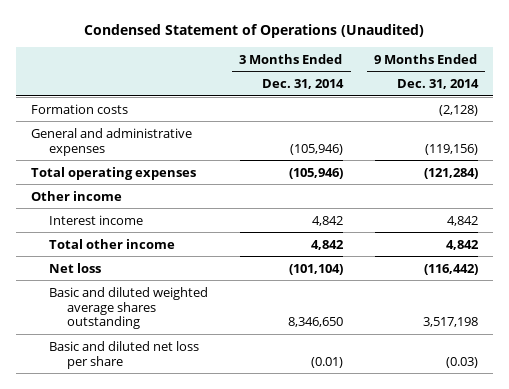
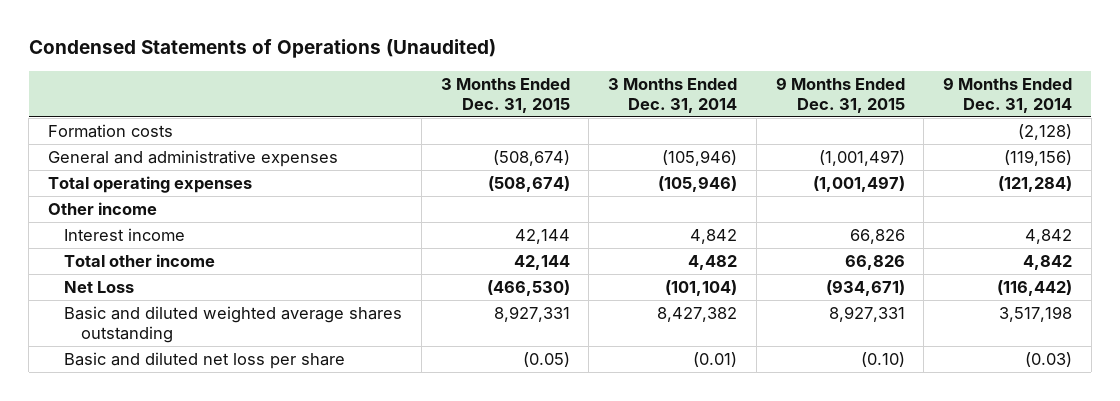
- Condensed Statement of Operations (Unaudited)
+ Condensed Statements of Operations (Unaudited)
- | 3 Months Ended Dec. 31, 2014 | 9 Months Ended Dec. 31, 2014
+ | 3 Months Ended Dec. 31, 2015 | 3 Months Ended Dec. 31, 2014 | 9 Months Ended Dec. 31, 2015 | 9 Months Ended Dec. 31, 2014
- Total other income | 4,842 | 4,842
- Net loss | (101,104) | (116,442)
- Basic and diluted weighted average shares outstanding | 8,346,650 | 3,517,198
+ Total other income | 42,144 | 4,482 | 66,826 | 4,842
+ Net Loss | (466,530) | (101,104) | (934,671) | (116,442)
+ Basic and diluted weighted average shares outstanding | 8,927,331 | 8,427,382 | 8,927,331 | 3,517,198

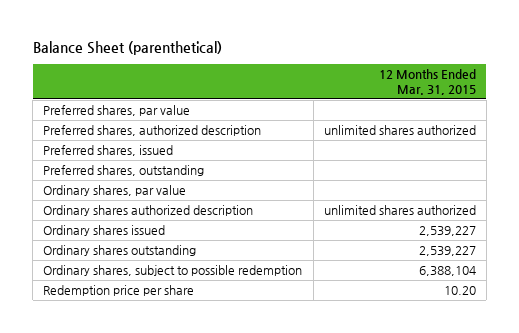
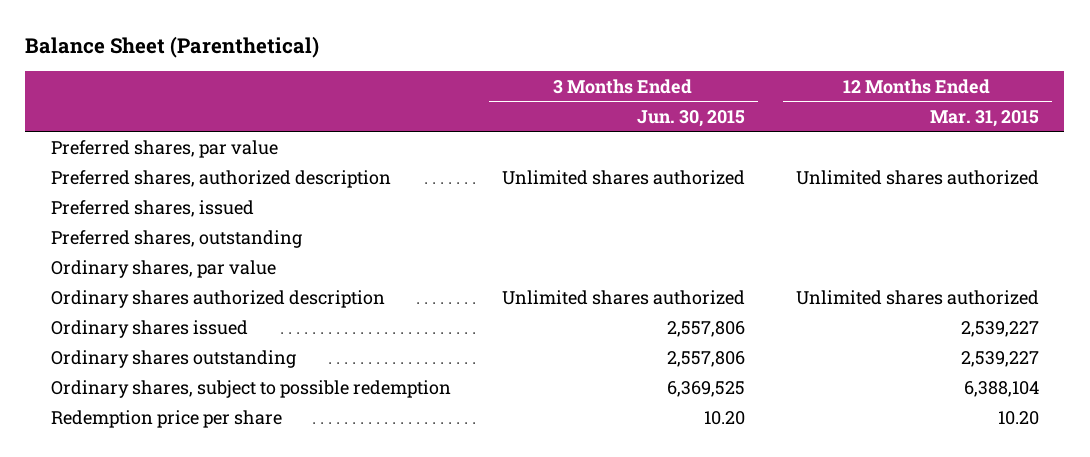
- Balance Sheet (parenthetical)
+ Balance Sheet (Parenthetical)
- | 12 Months Ended Mar. 31, 2015
+ | 3 Months Ended Jun. 30, 2015 | 12 Months Ended Mar. 31, 2015
- Preferred shares, authorized description | unlimited shares authorized
+ Preferred shares, authorized description | Unlimited shares authorized | Unlimited shares authorized
- Ordinary shares authorized description | unlimited shares authorized
+ Ordinary shares authorized description | Unlimited shares authorized | Unlimited shares authorized

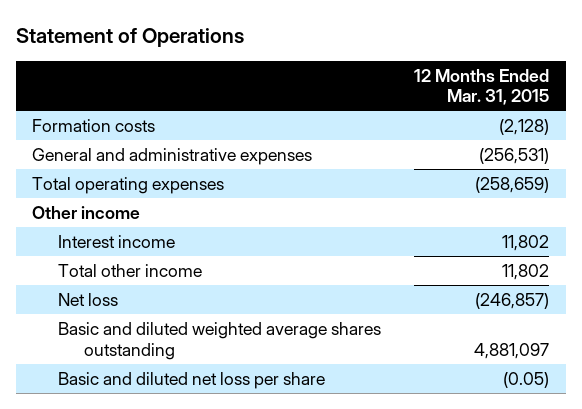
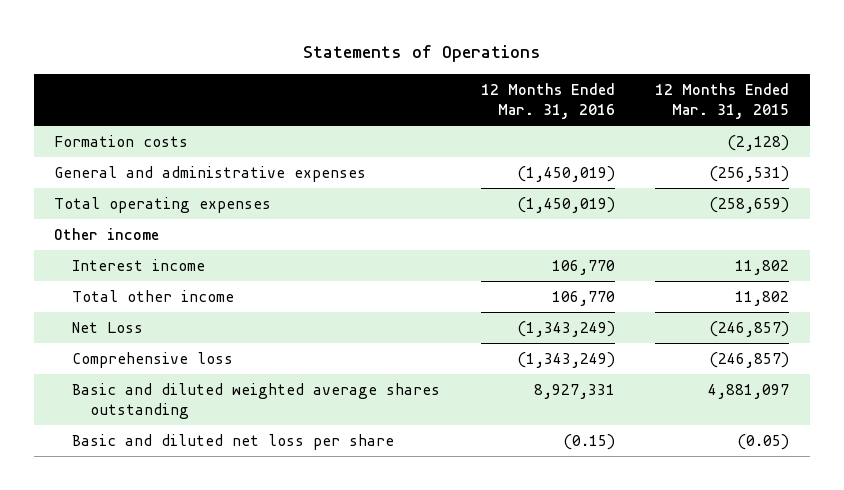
- Statement of Operations
+ Statements of Operations
- | 12 Months Ended Mar. 31, 2015
+ | 12 Months Ended Mar. 31, 2016 | 12 Months Ended Mar. 31, 2015
- Net loss | (246,857)
+ Net Loss | (1,343,249) | (246,857)
+ Comprehensive loss | (1,343,249) | (246,857)

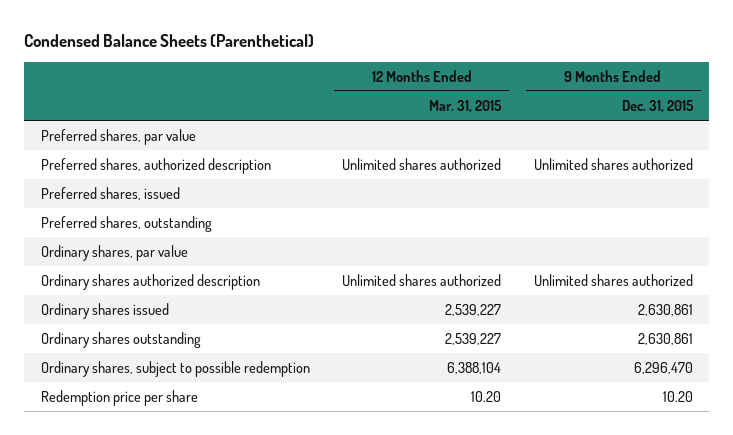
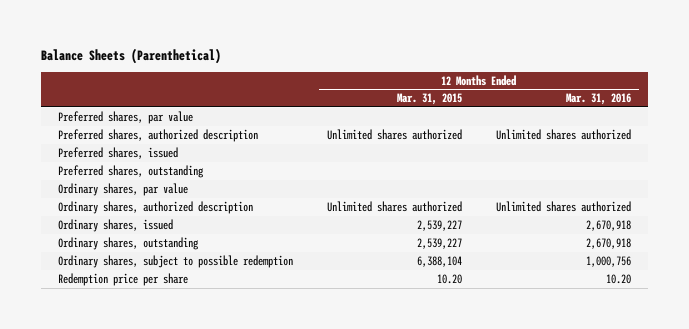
- Condensed Balance Sheets (Parenthetical)
+ Balance Sheets (Parenthetical)
- | 12 Months Ended Mar. 31, 2015 | 9 Months Ended Dec. 31, 2015
+ | 12 Months Ended Mar. 31, 2015 | 12 Months Ended Mar. 31, 2016
- Ordinary shares authorized description | Unlimited shares authorized | Unlimited shares authorized
- Ordinary shares issued | 2,539,227 | 2,630,861
- Ordinary shares outstanding | 2,539,227 | 2,630,861
+ Ordinary shares, authorized description | Unlimited shares authorized | Unlimited shares authorized
+ Ordinary shares, issued | 2,539,227 | 2,670,918
+ Ordinary shares, outstanding | 2,539,227 | 2,670,918

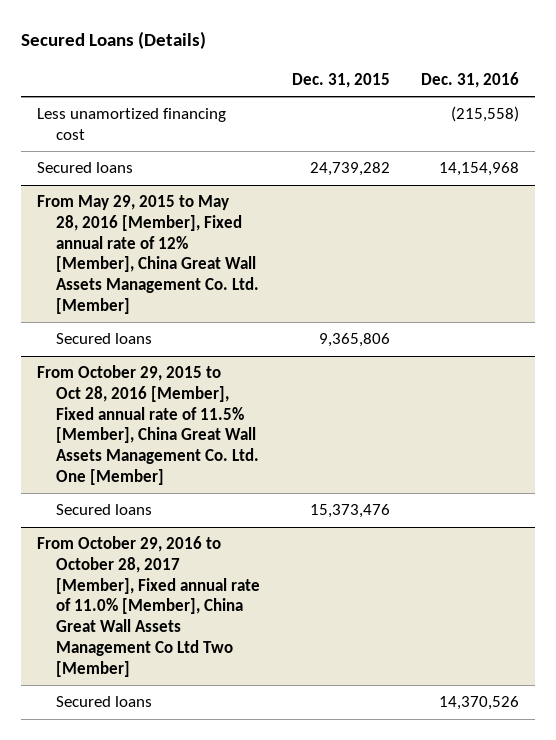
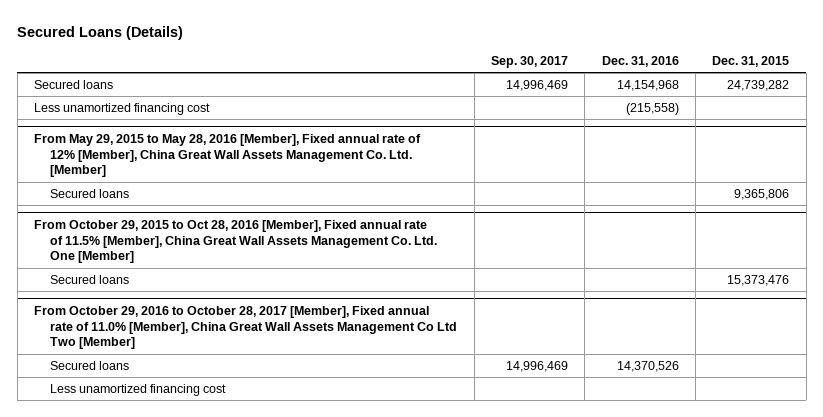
- | Dec. 31, 2015 | Dec. 31, 2016
+ | Sep. 30, 2017 | Dec. 31, 2016 | Dec. 31, 2015
moved down: Less unamortized financing cost | | (215,558) |
@ From October 29, 2016 to October 28, 2017 [Member], Fixed annual rate of 11.0% [Member], China Great Wall Assets Management Co Ltd Two [Member]
+ Less unamortized financing cost

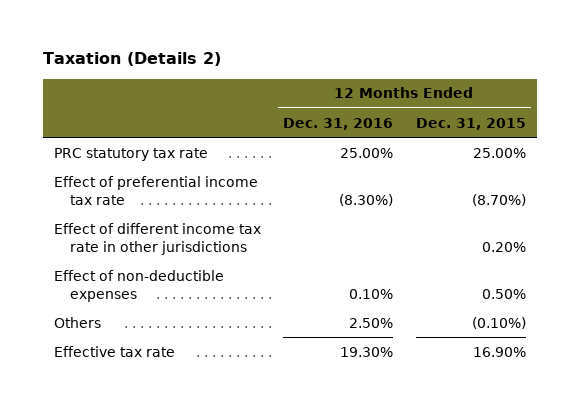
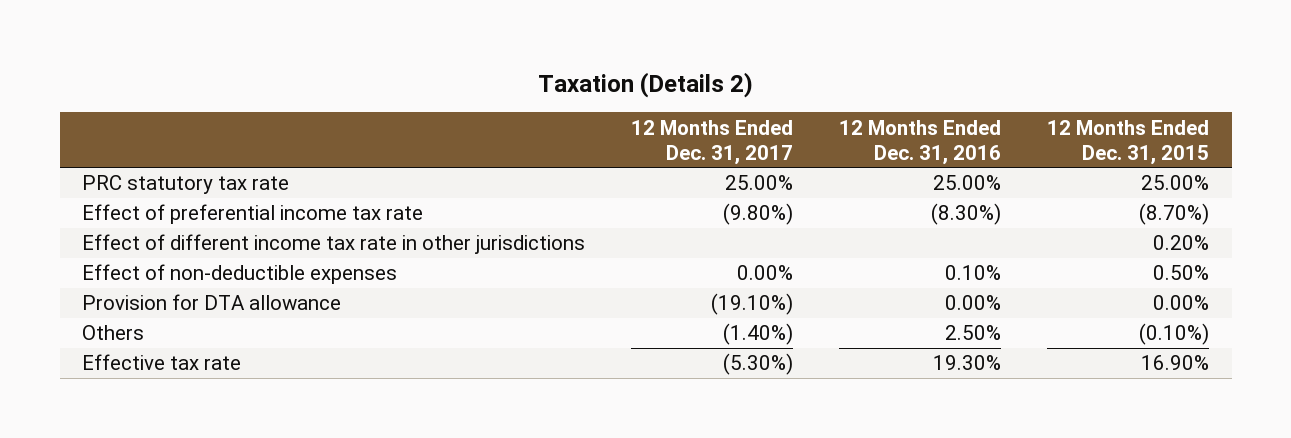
- | 12 Months Ended Dec. 31, 2016 | 12 Months Ended Dec. 31, 2015
+ | 12 Months Ended Dec. 31, 2017 | 12 Months Ended Dec. 31, 2016 | 12 Months Ended Dec. 31, 2015
+ Provision for DTA allowance | (19.10%) | 0.00% | 0.00%

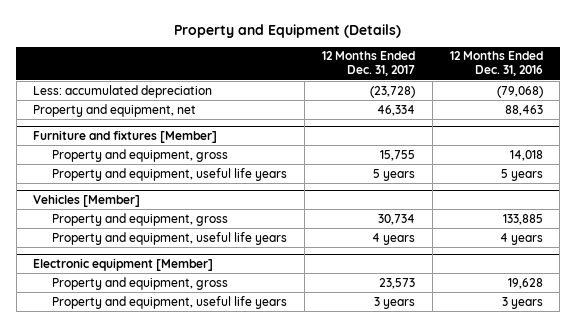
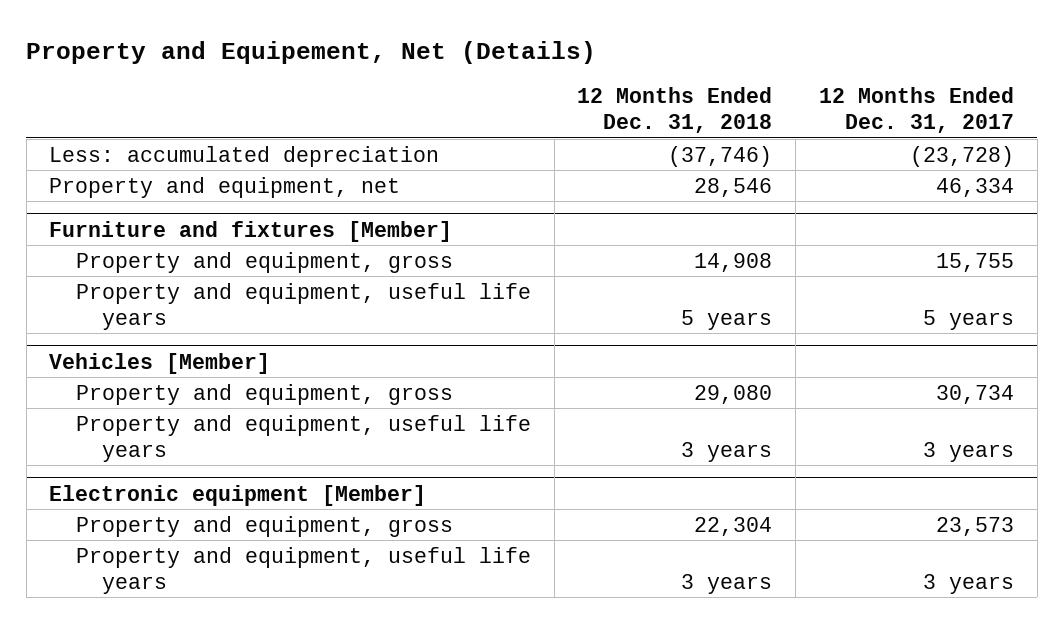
- Property and Equipment (Details)
+ Property and Equipement, Net (Details)
- | 12 Months Ended Dec. 31, 2017 | 12 Months Ended Dec. 31, 2016
+ | 12 Months Ended Dec. 31, 2018 | 12 Months Ended Dec. 31, 2017
@ Vehicles [Member]
- Property and equipment, useful life years | 4 years | 4 years
+ Property and equipment, useful life years | 3 years | 3 years

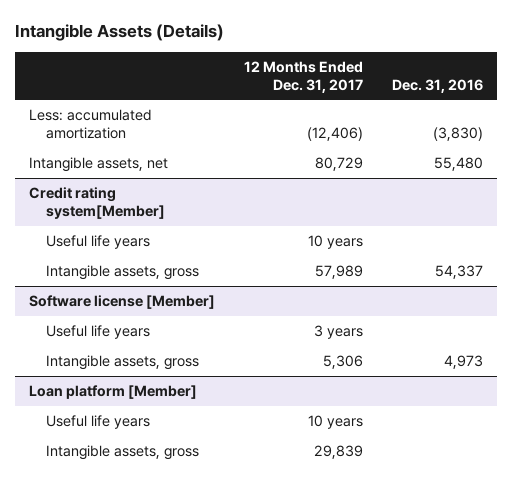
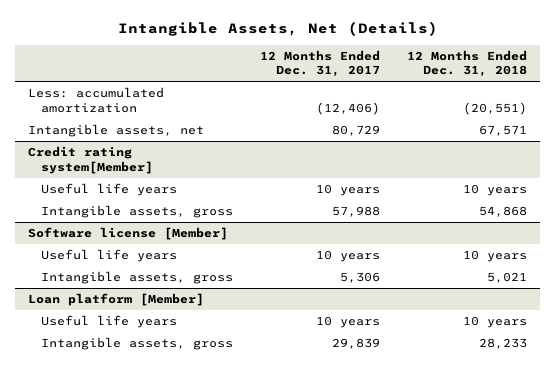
- Intangible Assets (Details)
+ Intangible Assets, Net (Details)
- | 12 Months Ended Dec. 31, 2017 | Dec. 31, 2016
+ | 12 Months Ended Dec. 31, 2017 | 12 Months Ended Dec. 31, 2018
@ Credit rating system[Member]
- Intangible assets, gross | 57,989 | 54,337
+ Intangible assets, gross | 57,988 | 54,868
@ Software license [Member]
- Useful life years | 3 years |
+ Useful life years | 10 years | 10 years

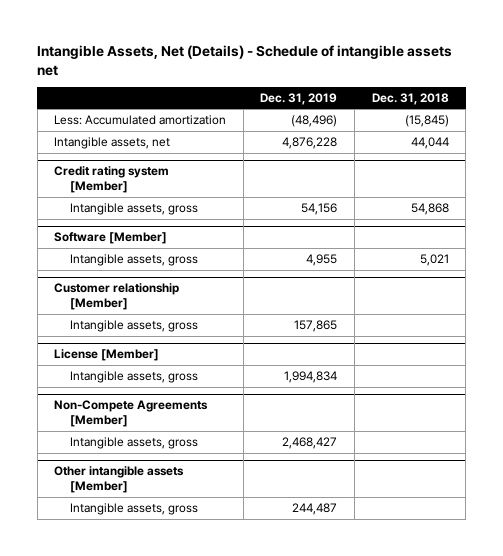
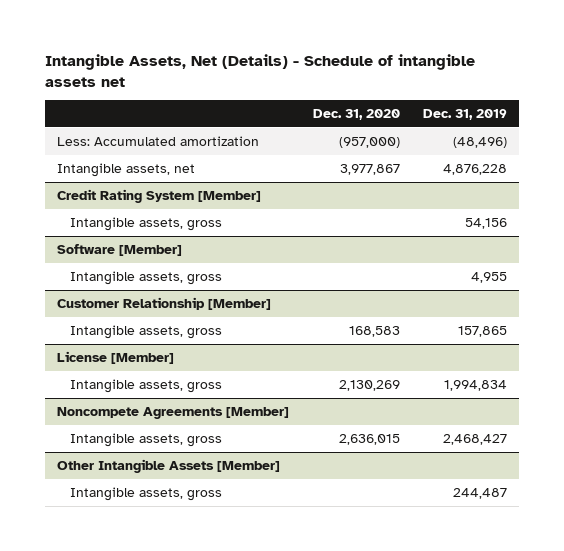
- | Dec. 31, 2019 | Dec. 31, 2018
+ | Dec. 31, 2020 | Dec. 31, 2019
- Credit rating system [Member]
+ Credit Rating System [Member]
- Customer relationship [Member]
+ Customer Relationship [Member]
- Non-Compete Agreements [Member]
+ Noncompete Agreements [Member]
- Other intangible assets [Member]
+ Other Intangible Assets [Member]

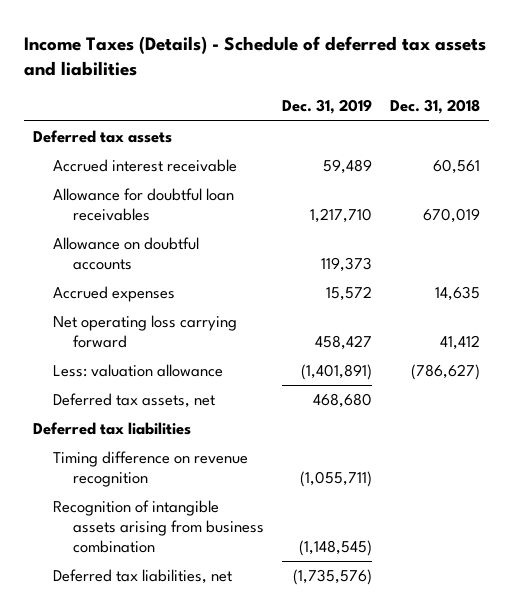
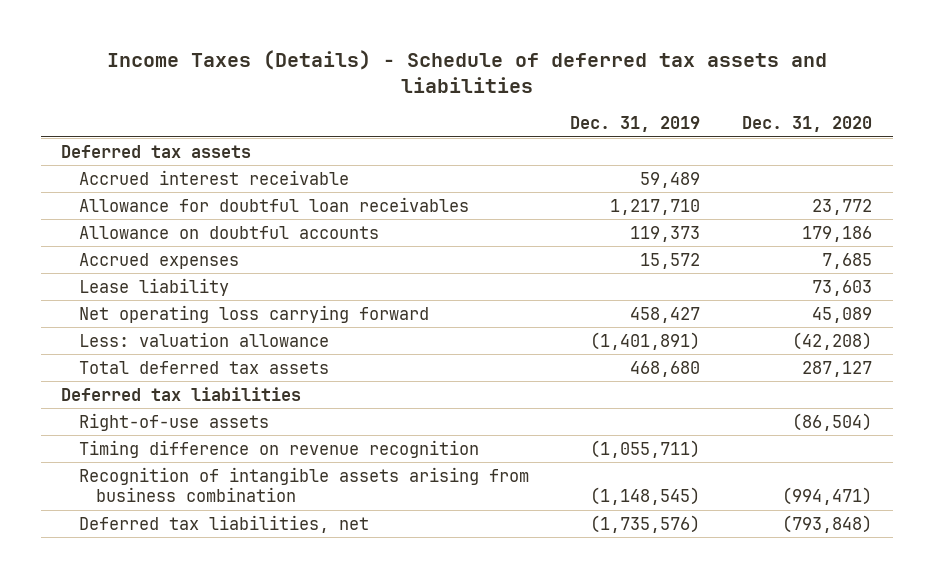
- | Dec. 31, 2019 | Dec. 31, 2018
+ | Dec. 31, 2019 | Dec. 31, 2020
+ Lease liability | | 73,603
- Deferred tax assets, net | 468,680 |
+ Total deferred tax assets | 468,680 | 287,127
+ Right-of-use assets | | (86,504)

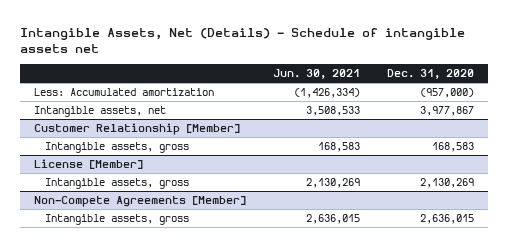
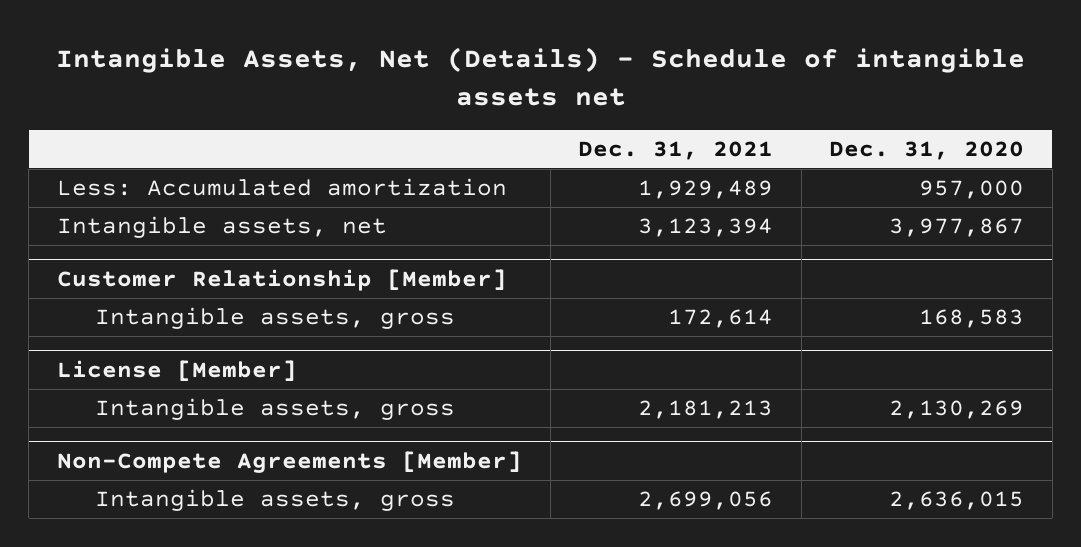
- | Jun. 30, 2021 | Dec. 31, 2020
+ | Dec. 31, 2021 | Dec. 31, 2020
- Less: Accumulated amortization | (1,426,334) | (957,000)
+ Less: Accumulated amortization | 1,929,489 | 957,000

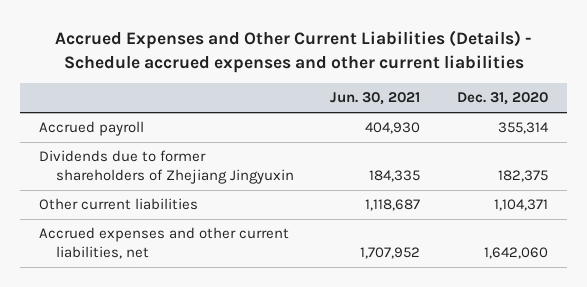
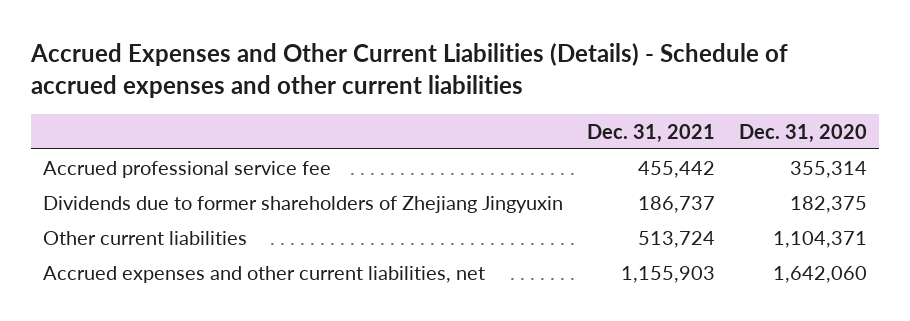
- Accrued Expenses and Other Current Liabilities (Details) - Schedule accrued expenses and other current liabilities
+ Accrued Expenses and Other Current Liabilities (Details) - Schedule of accrued expenses and other current liabilities
- | Jun. 30, 2021 | Dec. 31, 2020
+ | Dec. 31, 2021 | Dec. 31, 2020
- Accrued payroll | 404,930 | 355,314
+ Accrued professional service fee | 455,442 | 355,314

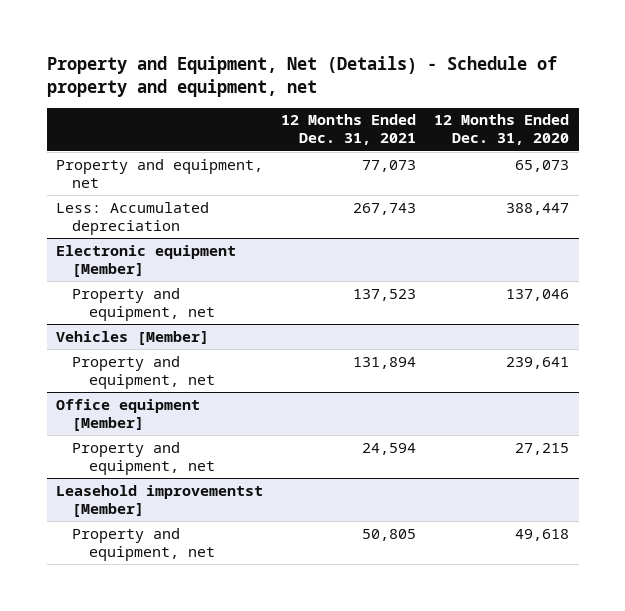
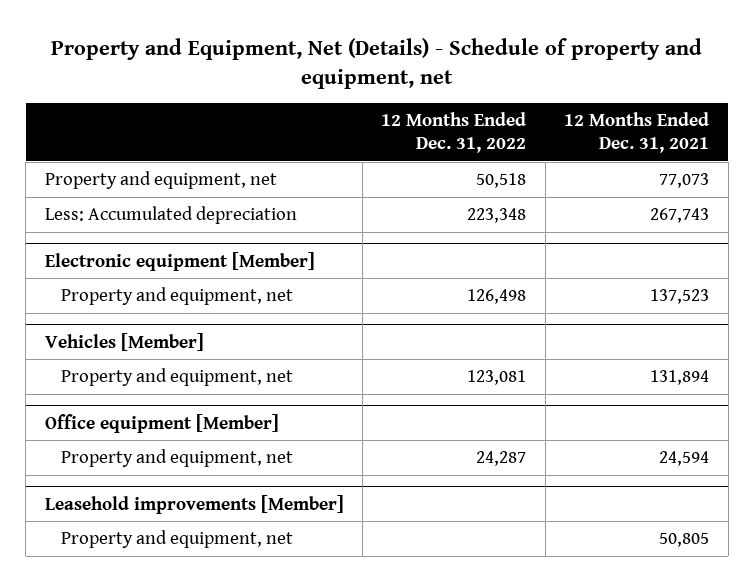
- | 12 Months Ended Dec. 31, 2021 | 12 Months Ended Dec. 31, 2020
+ | 12 Months Ended Dec. 31, 2022 | 12 Months Ended Dec. 31, 2021
- Leasehold improvementst [Member]
+ Leasehold improvements [Member]

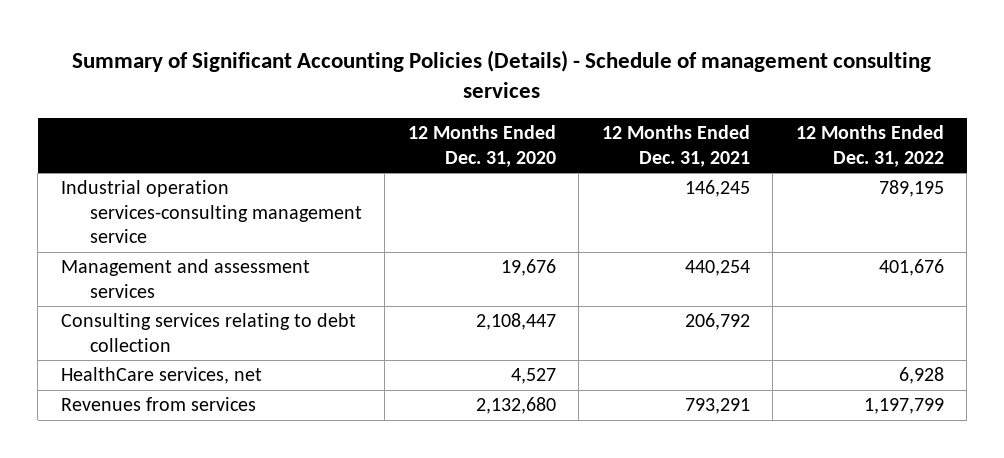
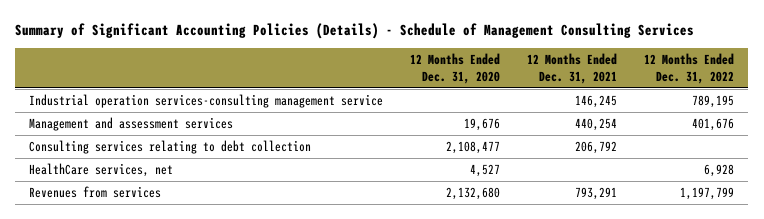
- Summary of Significant Accounting Policies (Details) - Schedule of management consulting services
+ Summary of Significant Accounting Policies (Details) - Schedule of Management Consulting Services
- Consulting services relating to debt collection | 2,108,447 | 206,792 |
+ Consulting services relating to debt collection | 2,108,477 | 206,792 |

